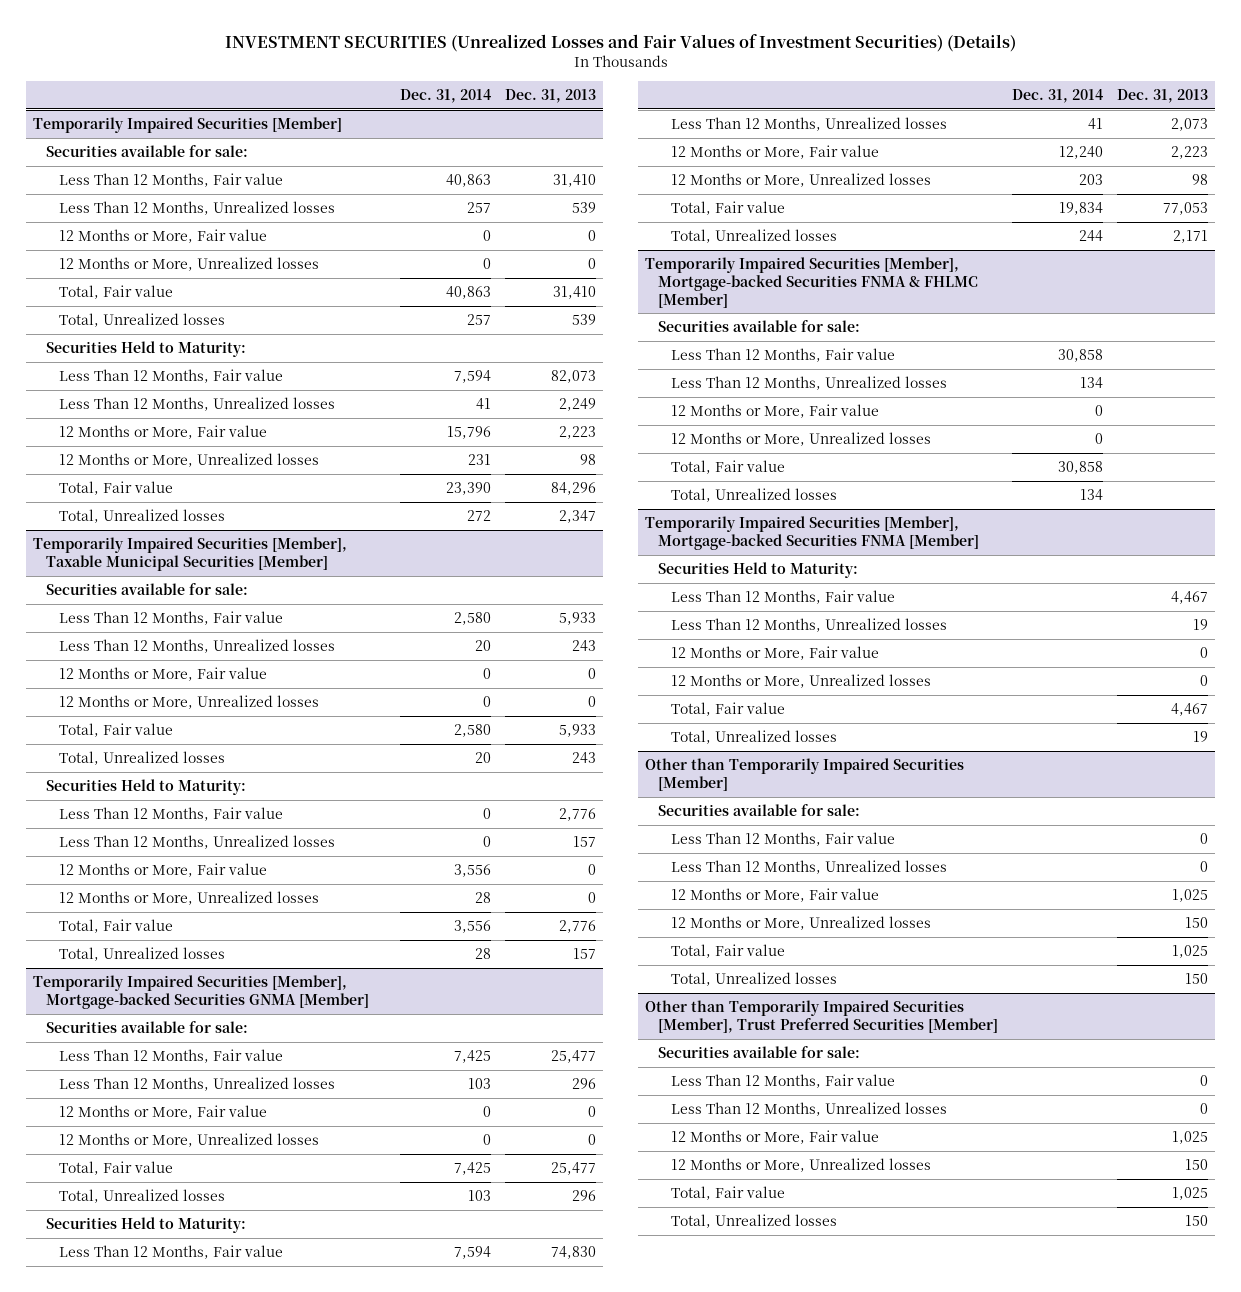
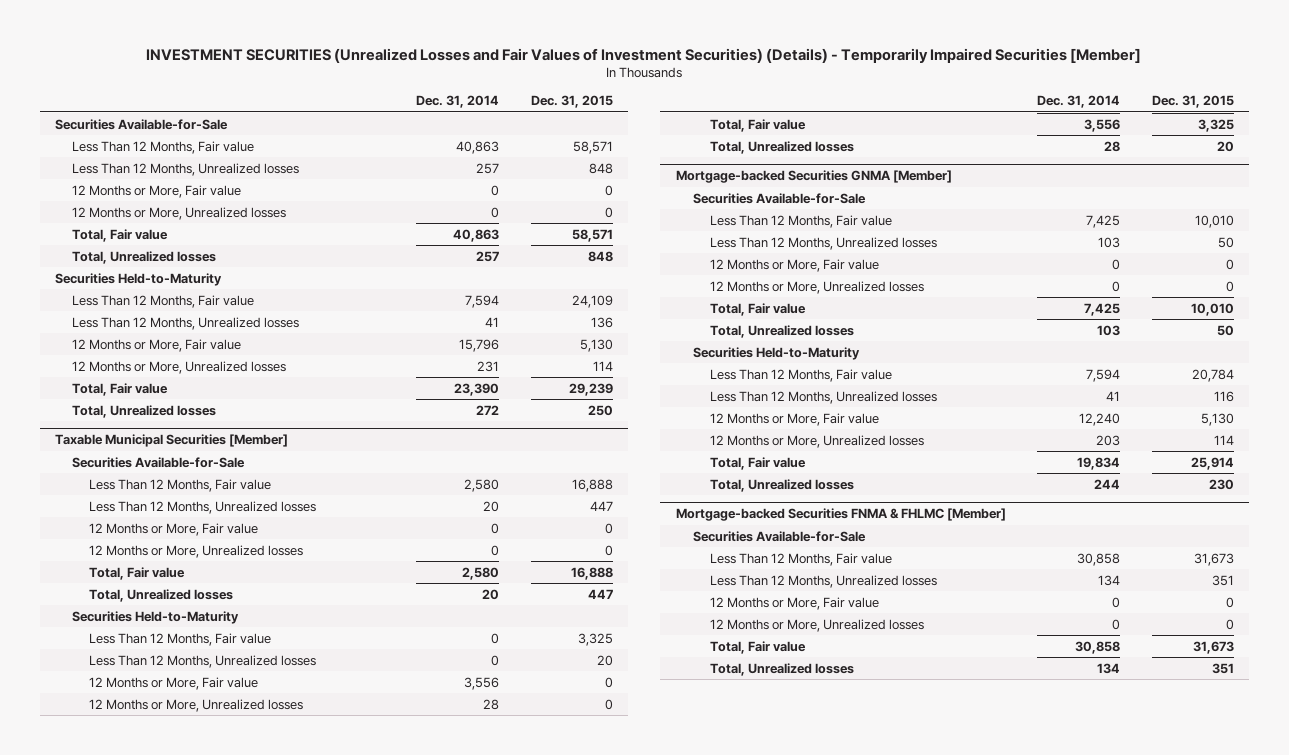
- INVESTMENT SECURITIES (Unrealized Losses and Fair Values of Investment Securities) (Details)
+ INVESTMENT SECURITIES (Unrealized Losses and Fair Values of Investment Securities) (Details) - Temporarily Impaired Securities [Member]
- | Dec. 31, 2014 | Dec. 31, 2013
+ | Dec. 31, 2014 | Dec. 31, 2015
- Temporarily Impaired Securities [Member]
- Securities available for sale:
+ Securities Available-for-Sale
- Securities Held to Maturity:
+ Securities Held-to-Maturity
- Temporarily Impaired Securities [Member], Taxable Municipal Securities [Member]
- Securities available for sale:
+ Taxable Municipal Securities [Member]
+ Securities Available-for-Sale
- Securities Held to Maturity:
+ Securities Held-to-Maturity
- Temporarily Impaired Securities [Member], Mortgage-backed Securities GNMA [Member]
- Securities available for sale:
+ Mortgage-backed Securities GNMA [Member]
+ Securities Available-for-Sale
- Securities Held to Maturity:
+ Securities Held-to-Maturity
- Temporarily Impaired Securities [Member], Mortgage-backed Securities FNMA & FHLMC [Member]
- Securities available for sale:
+ Mortgage-backed Securities FNMA & FHLMC [Member]
+ Securities Available-for-Sale
- Temporarily Impaired Securities [Member], Mortgage-backed Securities FNMA [Member]
- Securities Held to Maturity:
- Less Than 12 Months, Fair value | | 4,467
- Less Than 12 Months, Unrealized losses | | 19
- 12 Months or More, Fair value | | 0
- 12 Months or More, Unrealized losses | | 0
- Total, Fair value | | 4,467
- Total, Unrealized losses | | 19
- Other than Temporarily Impaired Securities [Member]
- Securities available for sale:
- Less Than 12 Months, Fair value | | 0
- Less Than 12 Months, Unrealized losses | | 0
- 12 Months or More, Fair value | | 1,025
- 12 Months or More, Unrealized losses | | 150
- Total, Fair value | | 1,025
- Total, Unrealized losses | | 150
- Other than Temporarily Impaired Securities [Member], Trust Preferred Securities [Member]
- Securities available for sale:
- Less Than 12 Months, Fair value | | 0
- Less Than 12 Months, Unrealized losses | | 0
- 12 Months or More, Fair value | | 1,025
- 12 Months or More, Unrealized losses | | 150
- Total, Fair value | | 1,025
- Total, Unrealized losses | | 150

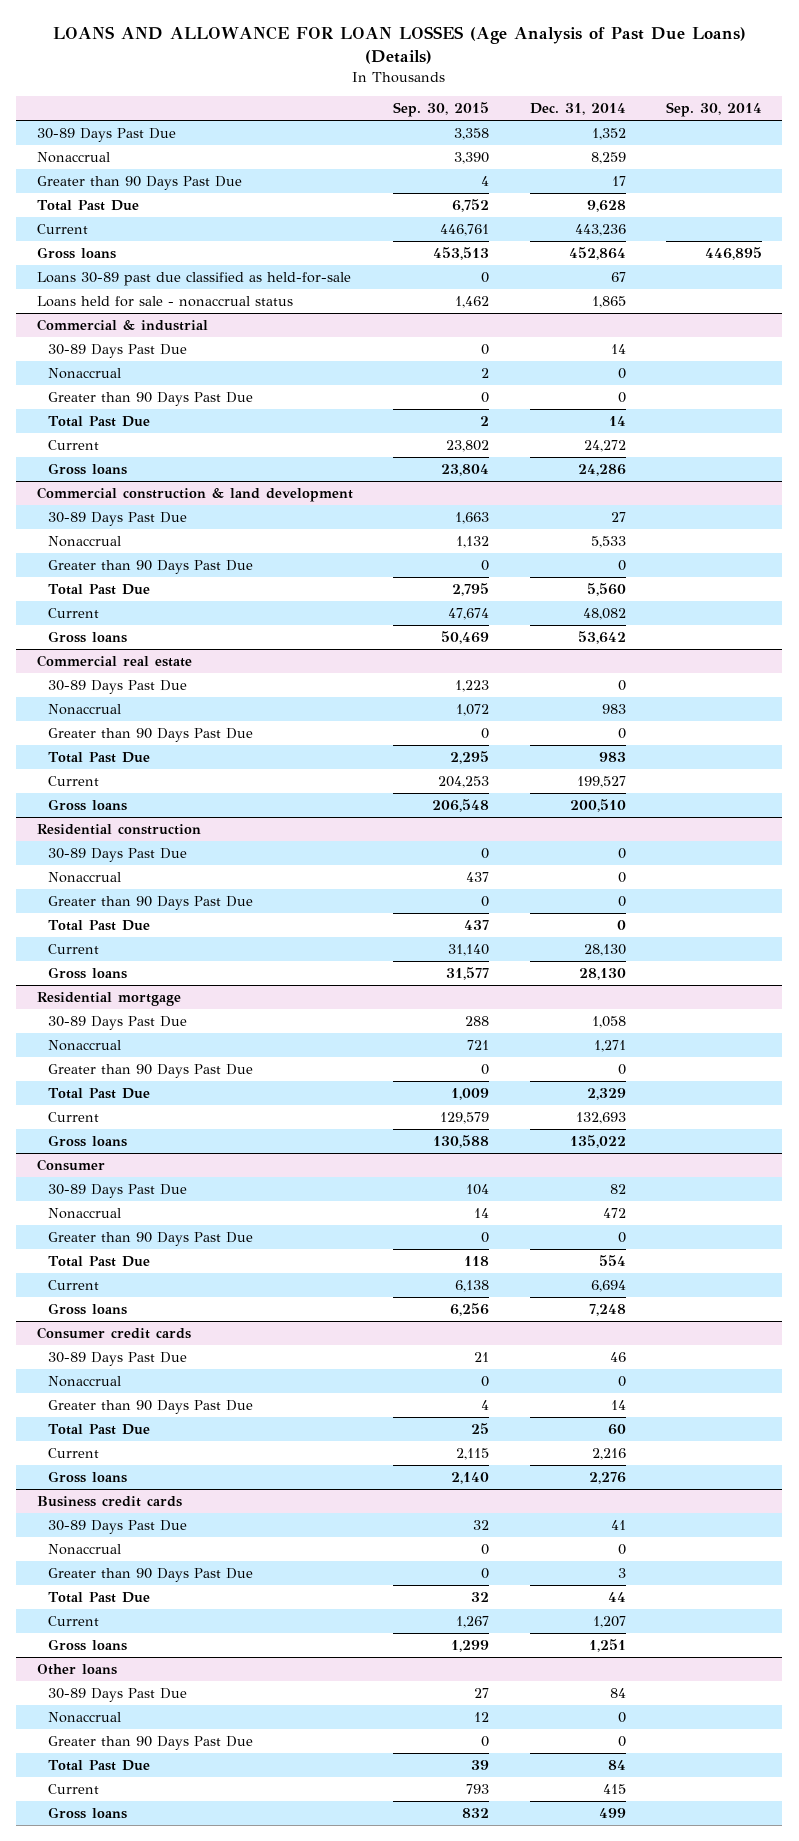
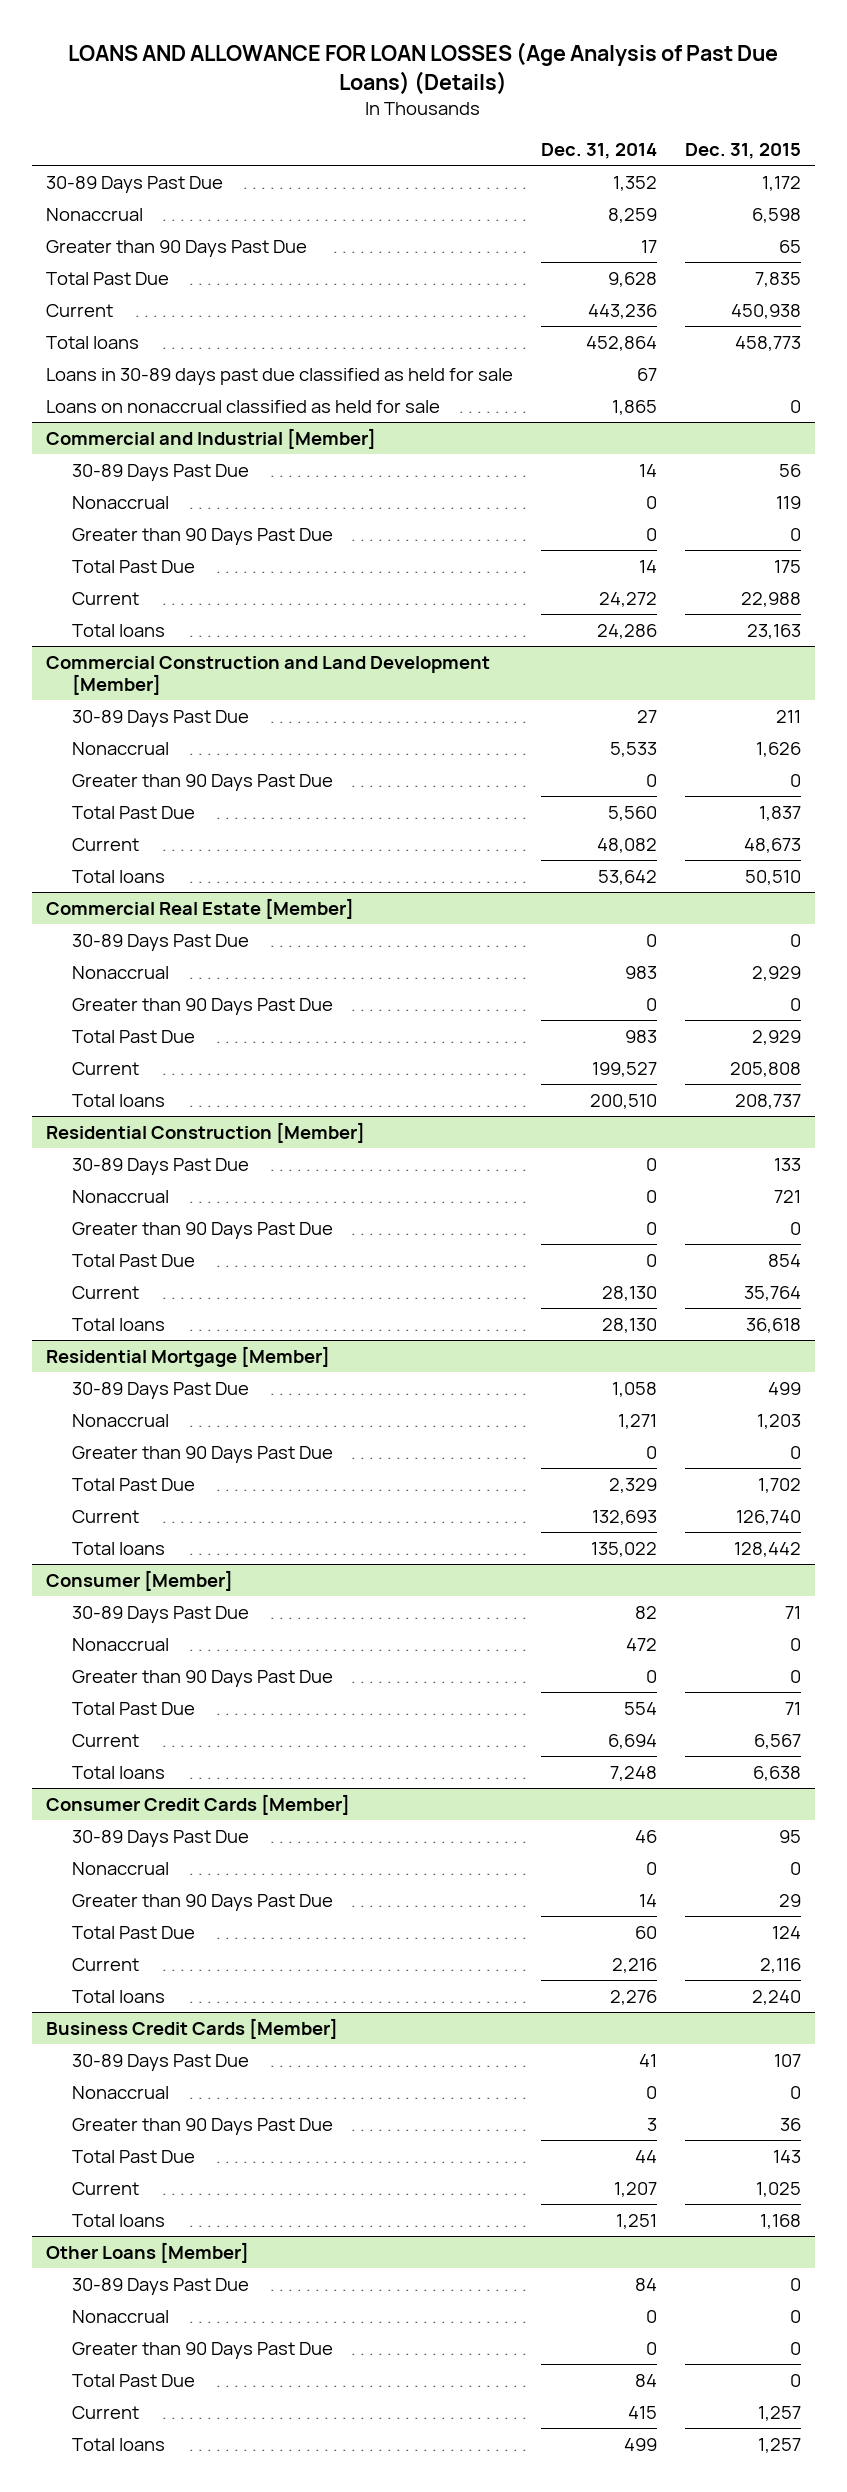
- | Sep. 30, 2015 | Dec. 31, 2014 | Sep. 30, 2014
+ | Dec. 31, 2014 | Dec. 31, 2015
- Gross loans | 453,513 | 452,864 | 446,895
- Loans 30-89 past due classified as held-for-sale | 0 | 67 |
- Loans held for sale - nonaccrual status | 1,462 | 1,865 |
- Commercial & industrial
+ Total loans | 452,864 | 458,773
+ Loans in 30-89 days past due classified as held for sale | 67 |
+ Loans on nonaccrual classified as held for sale | 1,865 | 0
+ Commercial and Industrial [Member]
- Gross loans | 23,804 | 24,286 |
- Commercial construction & land development
+ Total loans | 24,286 | 23,163
+ Commercial Construction and Land Development [Member]
- Gross loans | 50,469 | 53,642 |
- Commercial real estate
+ Total loans | 53,642 | 50,510
+ Commercial Real Estate [Member]
- Gross loans | 206,548 | 200,510 |
- Residential construction
+ Total loans | 200,510 | 208,737
+ Residential Construction [Member]
- Gross loans | 31,577 | 28,130 |
- Residential mortgage
+ Total loans | 28,130 | 36,618
+ Residential Mortgage [Member]
- Gross loans | 130,588 | 135,022 |
- Consumer
+ Total loans | 135,022 | 128,442
+ Consumer [Member]
- Gross loans | 6,256 | 7,248 |
- Consumer credit cards
+ Total loans | 7,248 | 6,638
+ Consumer Credit Cards [Member]
- Gross loans | 2,140 | 2,276 |
- Business credit cards
+ Total loans | 2,276 | 2,240
+ Business Credit Cards [Member]
- Gross loans | 1,299 | 1,251 |
- Other loans
+ Total loans | 1,251 | 1,168
+ Other Loans [Member]
- Gross loans | 832 | 499 |
+ Total loans | 499 | 1,257

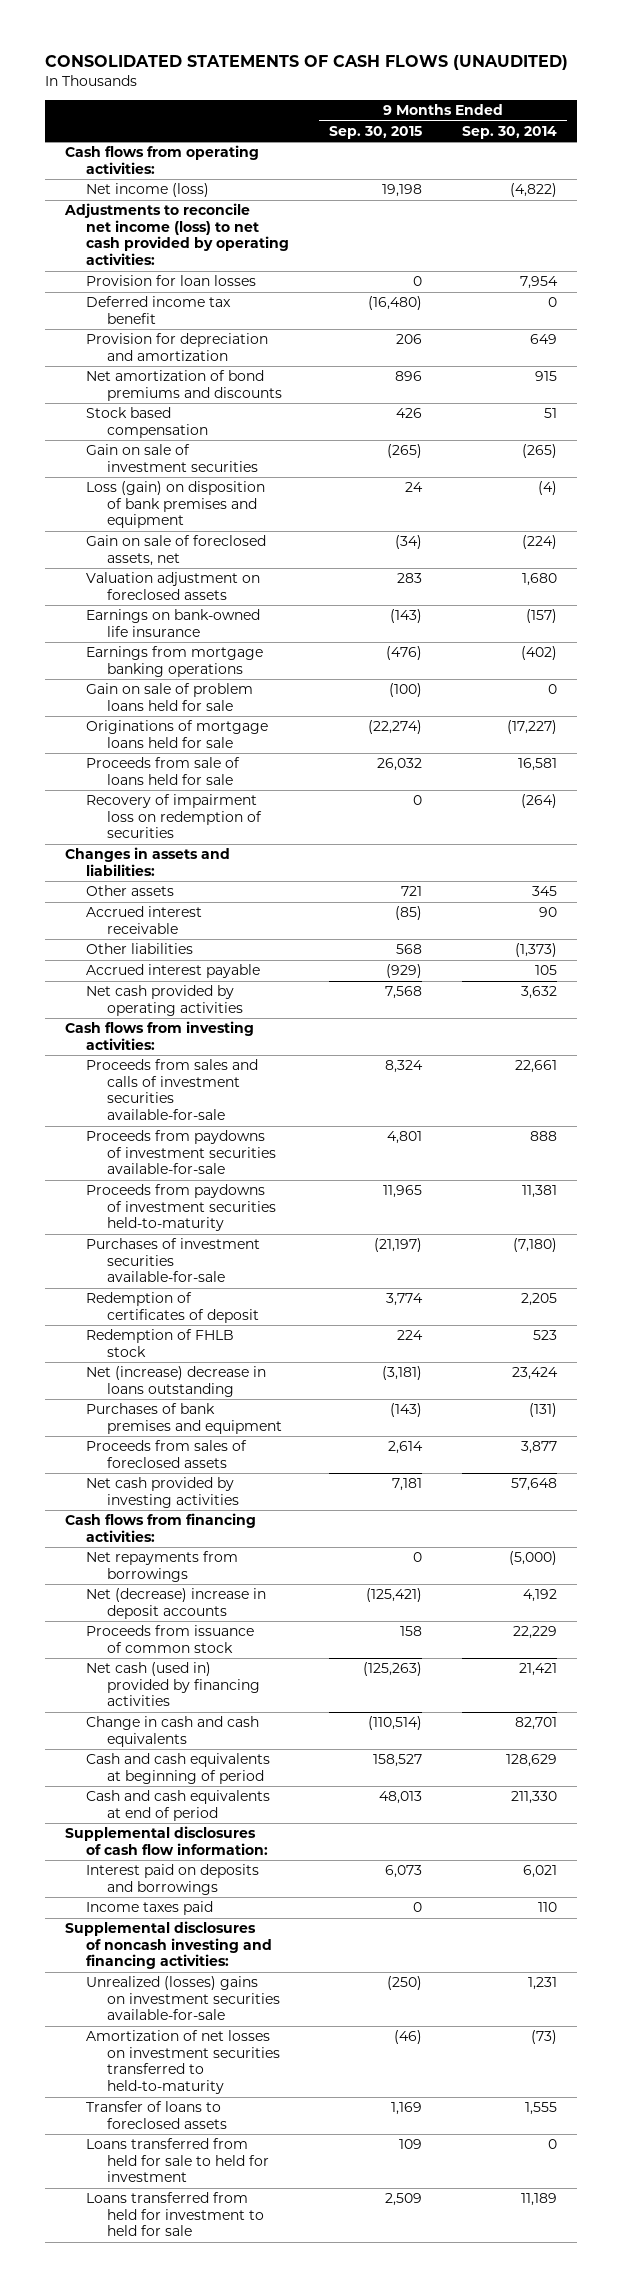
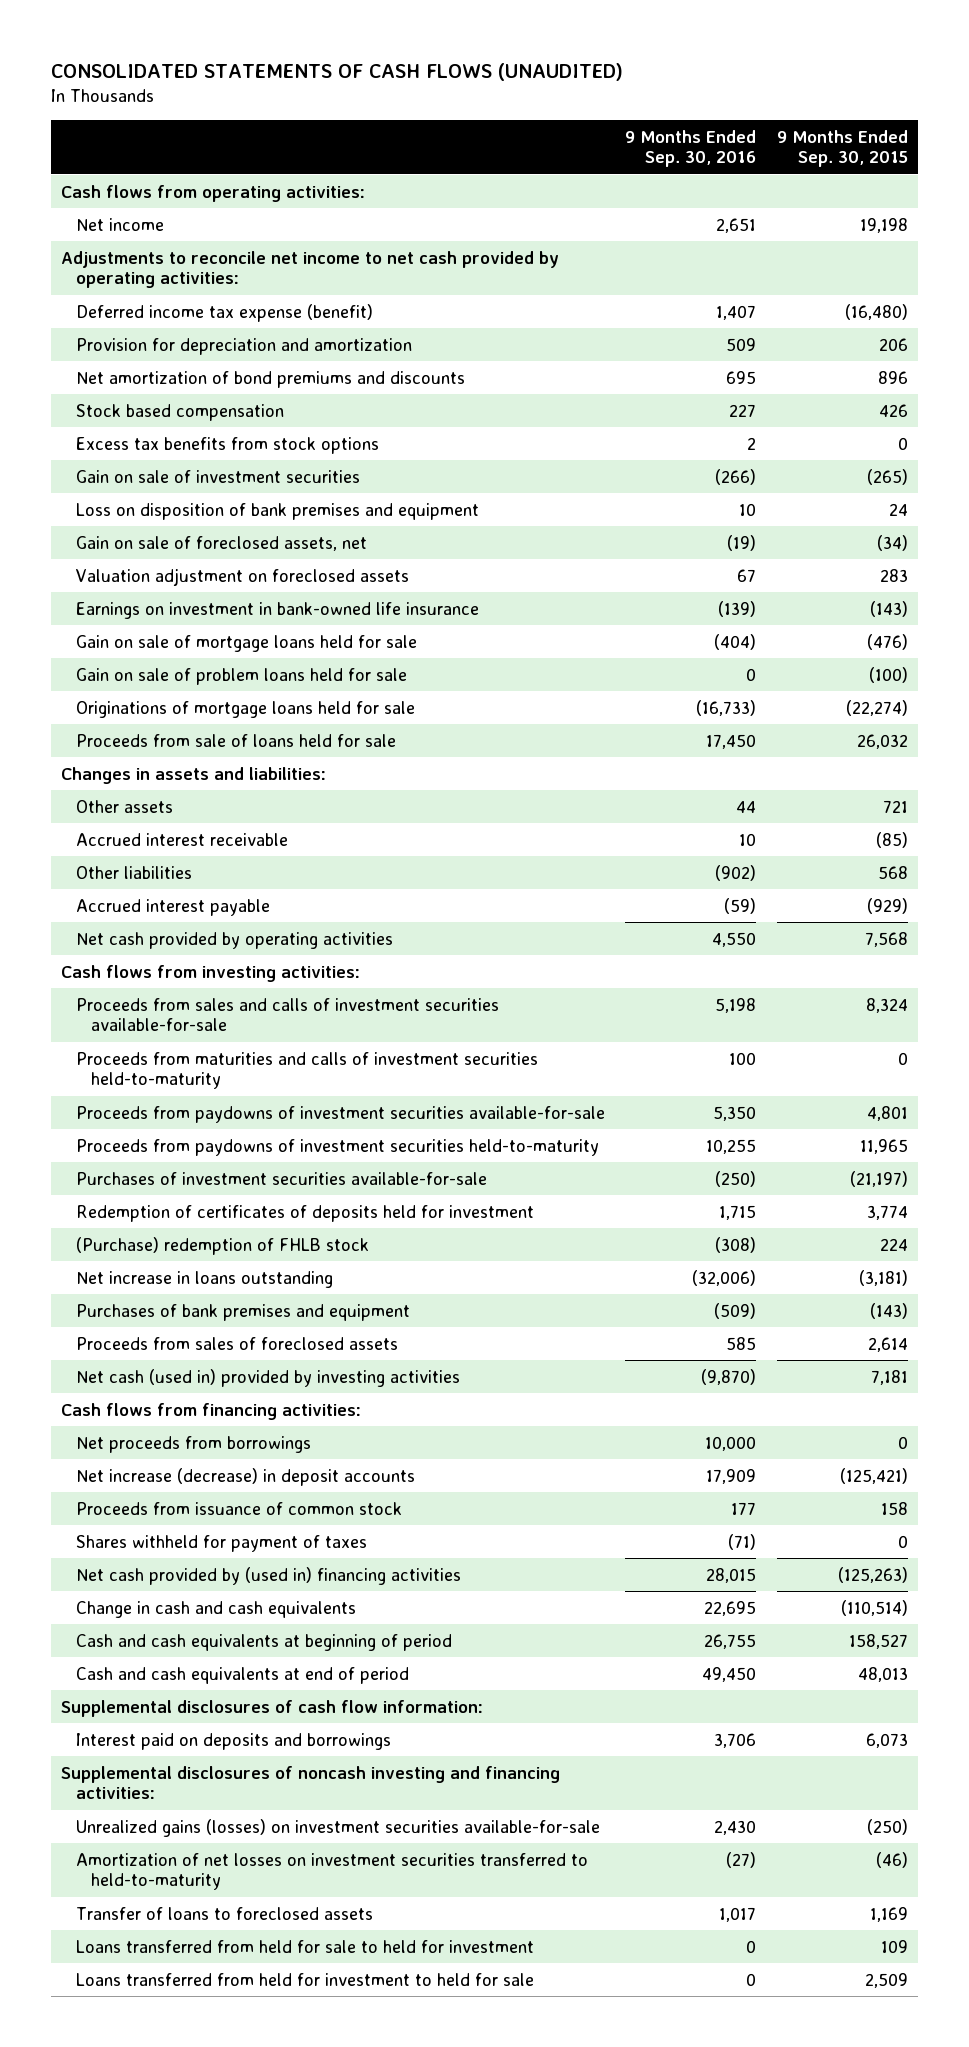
- | 9 Months Ended Sep. 30, 2015 | 9 Months Ended Sep. 30, 2014
+ | 9 Months Ended Sep. 30, 2016 | 9 Months Ended Sep. 30, 2015
- Net income (loss) | 19,198 | (4,822)
- Adjustments to reconcile net income (loss) to net cash provided by operating activities:
- Provision for loan losses | 0 | 7,954
- Deferred income tax benefit | (16,480) | 0
+ Net income | 2,651 | 19,198
+ Adjustments to reconcile net income to net cash provided by operating activities:
+ Deferred income tax expense (benefit) | 1,407 | (16,480)
+ Excess tax benefits from stock options | 2 | 0
- Loss (gain) on disposition of bank premises and equipment | 24 | (4)
+ Loss on disposition of bank premises and equipment | 10 | 24
- Earnings on bank-owned life insurance | (143) | (157)
- Earnings from mortgage banking operations | (476) | (402)
+ Earnings on investment in bank-owned life insurance | (139) | (143)
+ Gain on sale of mortgage loans held for sale | (404) | (476)
- Recovery of impairment loss on redemption of securities | 0 | (264)
+ Proceeds from maturities and calls of investment securities held-to-maturity | 100 | 0
- Redemption of certificates of deposit | 3,774 | 2,205
- Redemption of FHLB stock | 224 | 523
- Net (increase) decrease in loans outstanding | (3,181) | 23,424
+ Redemption of certificates of deposits held for investment | 1,715 | 3,774
+ (Purchase) redemption of FHLB stock | (308) | 224
+ Net increase in loans outstanding | (32,006) | (3,181)
- Net cash provided by investing activities | 7,181 | 57,648
+ Net cash (used in) provided by investing activities | (9,870) | 7,181
- Net repayments from borrowings | 0 | (5,000)
- Net (decrease) increase in deposit accounts | (125,421) | 4,192
+ Net proceeds from borrowings | 10,000 | 0
+ Net increase (decrease) in deposit accounts | 17,909 | (125,421)
- Net cash (used in) provided by financing activities | (125,263) | 21,421
+ Shares withheld for payment of taxes | (71) | 0
+ Net cash provided by (used in) financing activities | 28,015 | (125,263)
- Income taxes paid | 0 | 110
- Unrealized (losses) gains on investment securities available-for-sale | (250) | 1,231
+ Unrealized gains (losses) on investment securities available-for-sale | 2,430 | (250)

